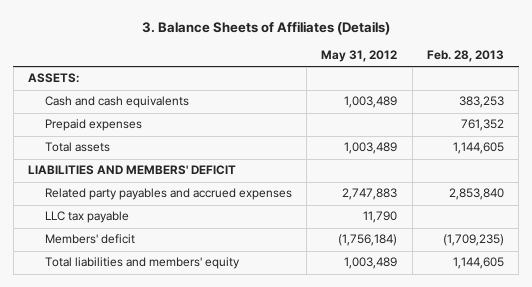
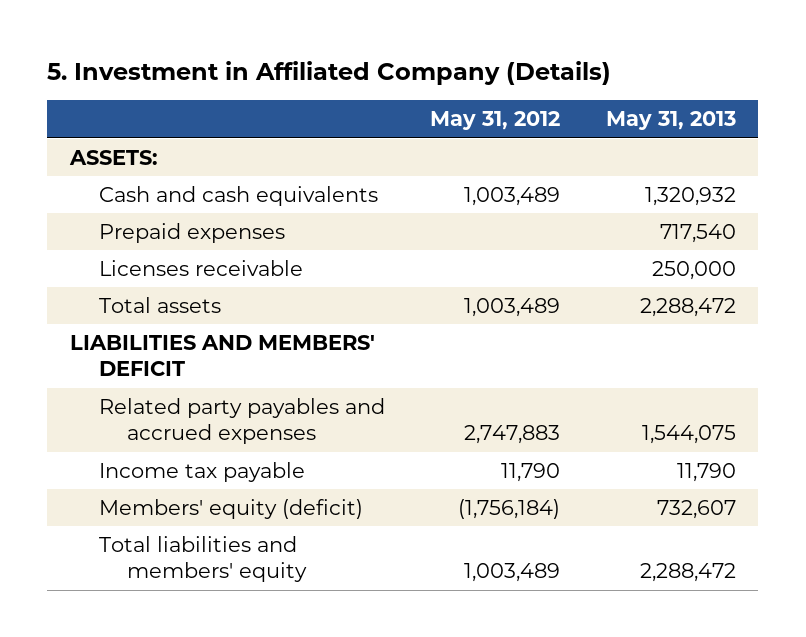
- 3. Balance Sheets of Affiliates (Details)
+ 5. Investment in Affiliated Company (Details)
- | May 31, 2012 | Feb. 28, 2013
+ | May 31, 2012 | May 31, 2013
+ Licenses receivable | | 250,000
- LLC tax payable | 11,790 |
- Members' deficit | (1,756,184) | (1,709,235)
+ Income tax payable | 11,790 | 11,790
+ Members' equity (deficit) | (1,756,184) | 732,607

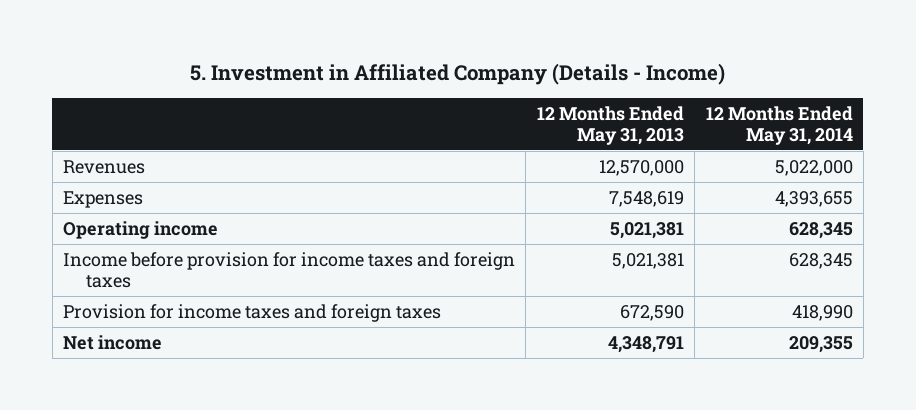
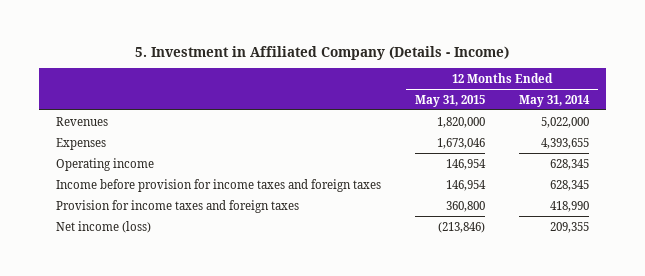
- | 12 Months Ended May 31, 2013 | 12 Months Ended May 31, 2014
+ | 12 Months Ended May 31, 2015 | 12 Months Ended May 31, 2014
- Net income | 4,348,791 | 209,355
+ Net income (loss) | (213,846) | 209,355

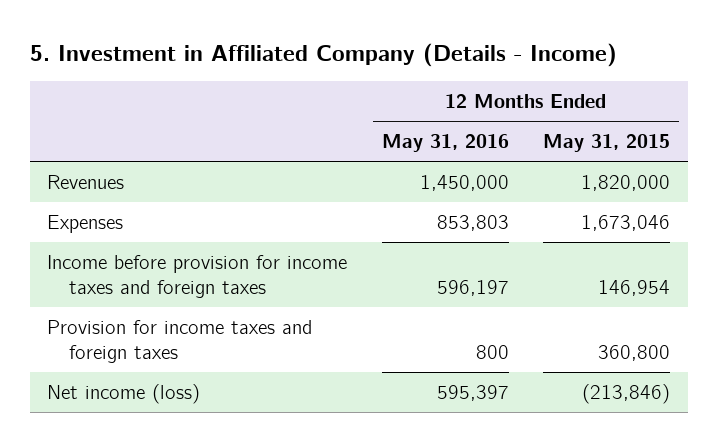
- | 12 Months Ended May 31, 2015 | 12 Months Ended May 31, 2014
+ | 12 Months Ended May 31, 2016 | 12 Months Ended May 31, 2015
- Operating income | 146,954 | 628,345

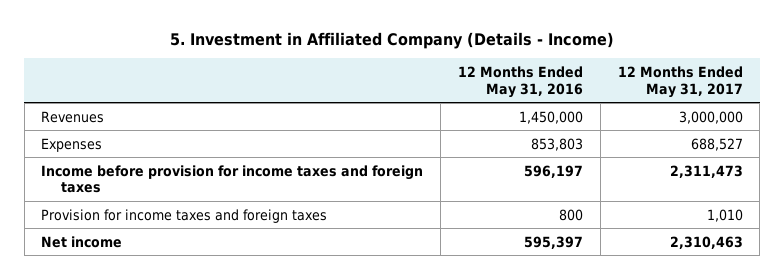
- | 12 Months Ended May 31, 2016 | 12 Months Ended May 31, 2015
+ | 12 Months Ended May 31, 2016 | 12 Months Ended May 31, 2017
- Net income (loss) | 595,397 | (213,846)
+ Net income | 595,397 | 2,310,463

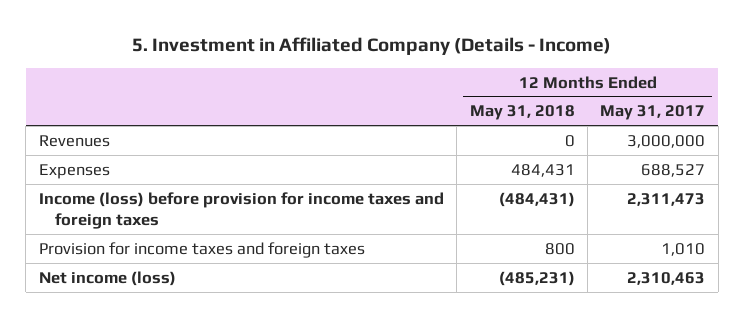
- | 12 Months Ended May 31, 2016 | 12 Months Ended May 31, 2017
+ | 12 Months Ended May 31, 2018 | 12 Months Ended May 31, 2017
- Income before provision for income taxes and foreign taxes | 596,197 | 2,311,473
+ Income (loss) before provision for income taxes and foreign taxes | (484,431) | 2,311,473
- Net income | 595,397 | 2,310,463
+ Net income (loss) | (485,231) | 2,310,463

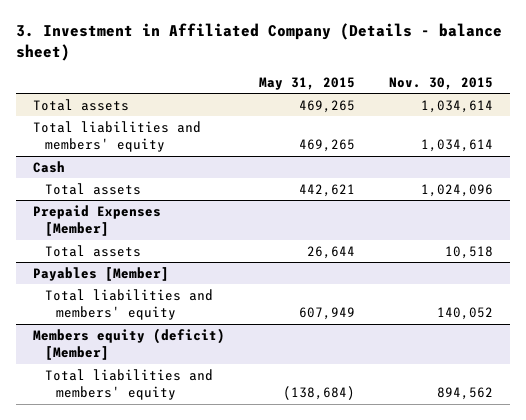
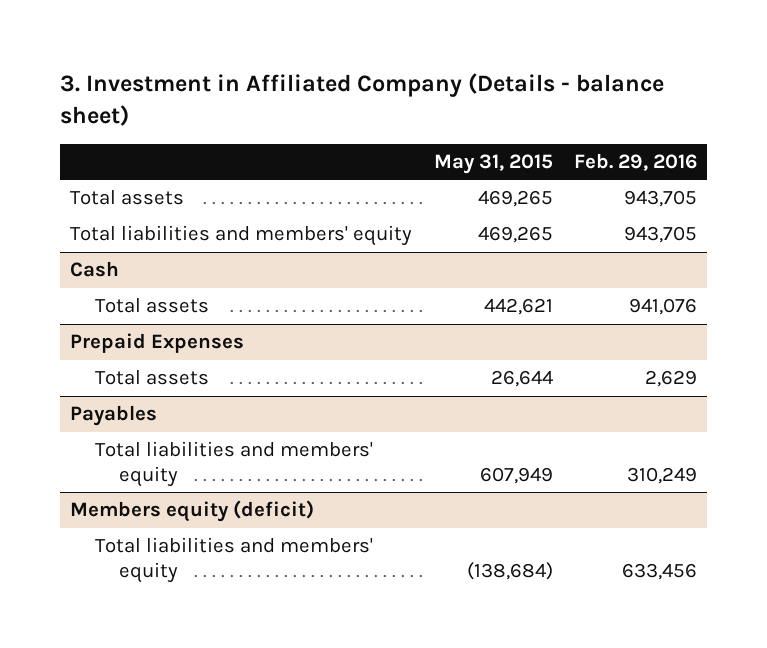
- | May 31, 2015 | Nov. 30, 2015
+ | May 31, 2015 | Feb. 29, 2016
- Prepaid Expenses [Member]
+ Prepaid Expenses
- Payables [Member]
+ Payables
- Members equity (deficit) [Member]
+ Members equity (deficit)

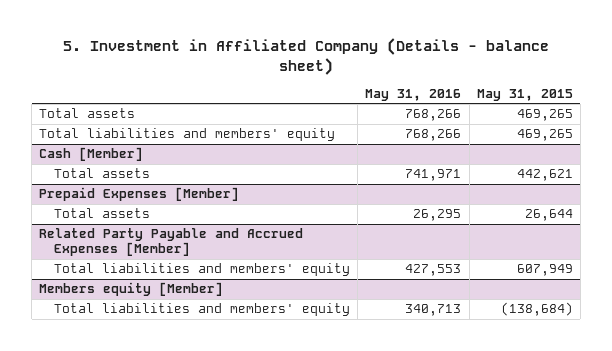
- 3. Investment in Affiliated Company (Details - balance sheet)
+ 5. Investment in Affiliated Company (Details - balance sheet)
- | May 31, 2015 | Feb. 29, 2016
+ | May 31, 2016 | May 31, 2015
- Cash
+ Cash [Member]
- Prepaid Expenses
+ Prepaid Expenses [Member]
- Payables
+ Related Party Payable and Accrued Expenses [Member]
- Members equity (deficit)
+ Members equity [Member]

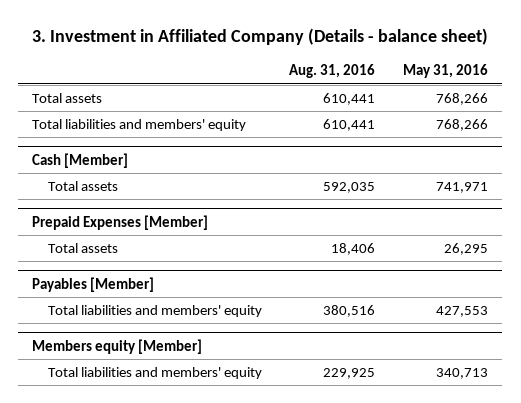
- 5. Investment in Affiliated Company (Details - balance sheet)
+ 3. Investment in Affiliated Company (Details - balance sheet)
- | May 31, 2016 | May 31, 2015
+ | Aug. 31, 2016 | May 31, 2016
- Related Party Payable and Accrued Expenses [Member]
+ Payables [Member]

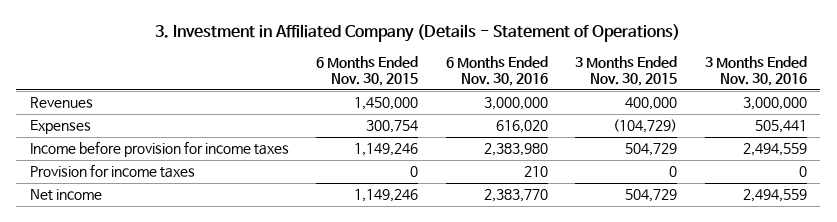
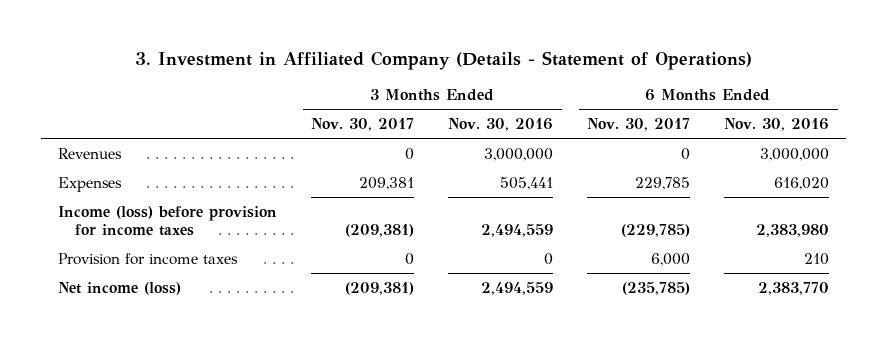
- | 6 Months Ended Nov. 30, 2015 | 6 Months Ended Nov. 30, 2016 | 3 Months Ended Nov. 30, 2015 | 3 Months Ended Nov. 30, 2016
+ | 3 Months Ended Nov. 30, 2017 | 3 Months Ended Nov. 30, 2016 | 6 Months Ended Nov. 30, 2017 | 6 Months Ended Nov. 30, 2016
- Income before provision for income taxes | 1,149,246 | 2,383,980 | 504,729 | 2,494,559
+ Income (loss) before provision for income taxes | (209,381) | 2,494,559 | (229,785) | 2,383,980
- Net income | 1,149,246 | 2,383,770 | 504,729 | 2,494,559
+ Net income (loss) | (209,381) | 2,494,559 | (235,785) | 2,383,770

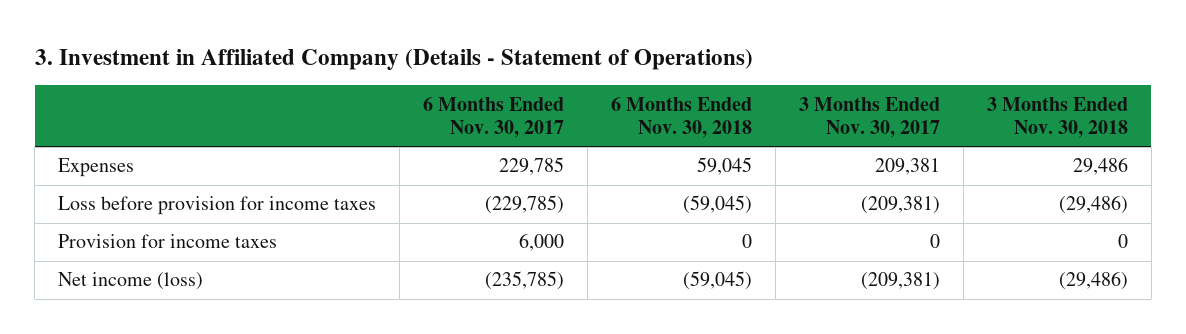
- | 3 Months Ended Nov. 30, 2017 | 3 Months Ended Nov. 30, 2016 | 6 Months Ended Nov. 30, 2017 | 6 Months Ended Nov. 30, 2016
+ | 6 Months Ended Nov. 30, 2017 | 6 Months Ended Nov. 30, 2018 | 3 Months Ended Nov. 30, 2017 | 3 Months Ended Nov. 30, 2018
- Revenues | 0 | 3,000,000 | 0 | 3,000,000
- Income (loss) before provision for income taxes | (209,381) | 2,494,559 | (229,785) | 2,383,980
+ Loss before provision for income taxes | (229,785) | (59,045) | (209,381) | (29,486)

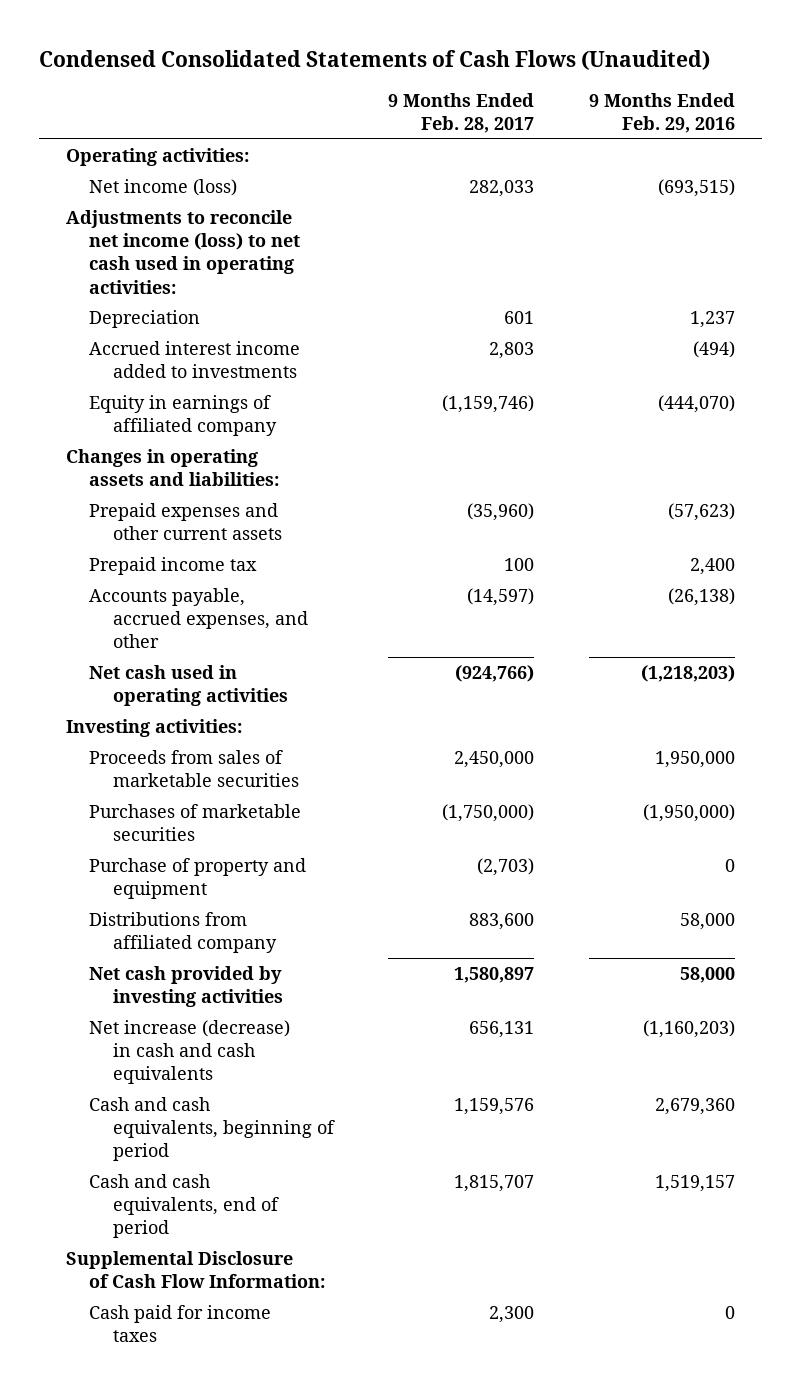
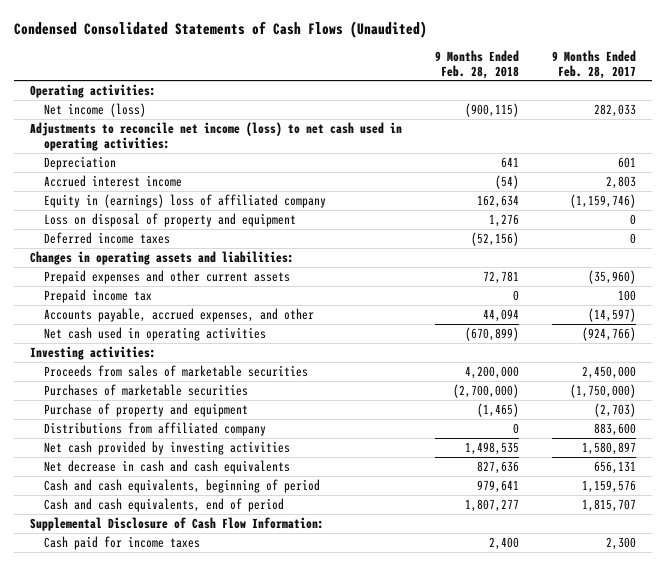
- | 9 Months Ended Feb. 28, 2017 | 9 Months Ended Feb. 29, 2016
+ | 9 Months Ended Feb. 28, 2018 | 9 Months Ended Feb. 28, 2017
- Accrued interest income added to investments | 2,803 | (494)
- Equity in earnings of affiliated company | (1,159,746) | (444,070)
+ Accrued interest income | (54) | 2,803
+ Equity in (earnings) loss of affiliated company | 162,634 | (1,159,746)
+ Loss on disposal of property and equipment | 1,276 | 0
+ Deferred income taxes | (52,156) | 0
- Net increase (decrease) in cash and cash equivalents | 656,131 | (1,160,203)
+ Net decrease in cash and cash equivalents | 827,636 | 656,131

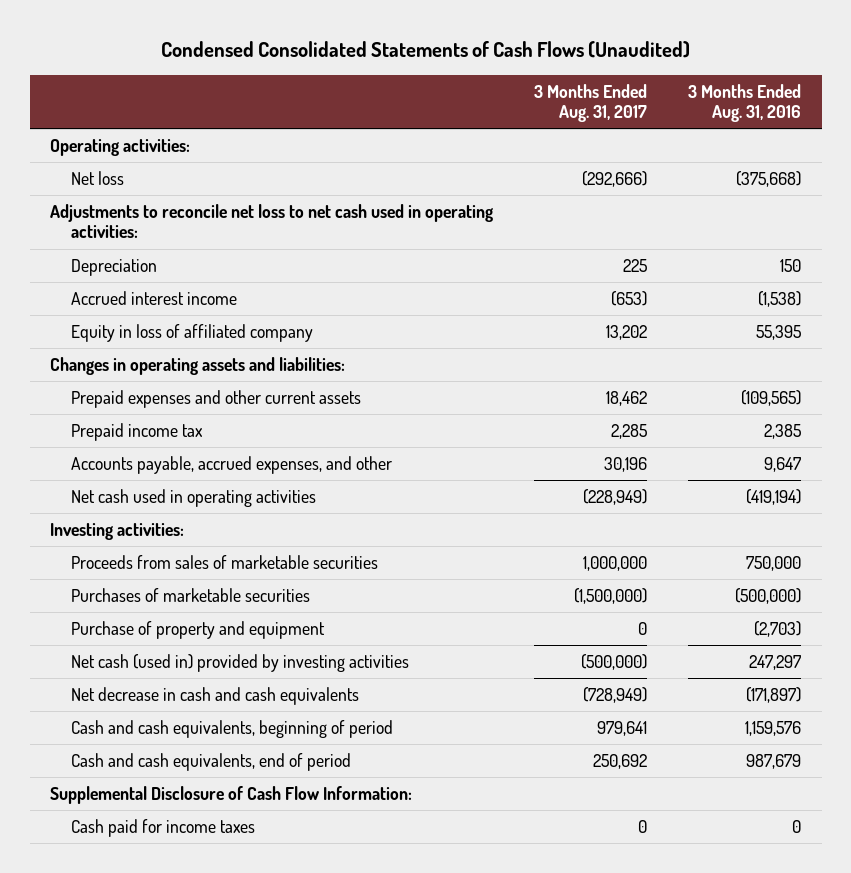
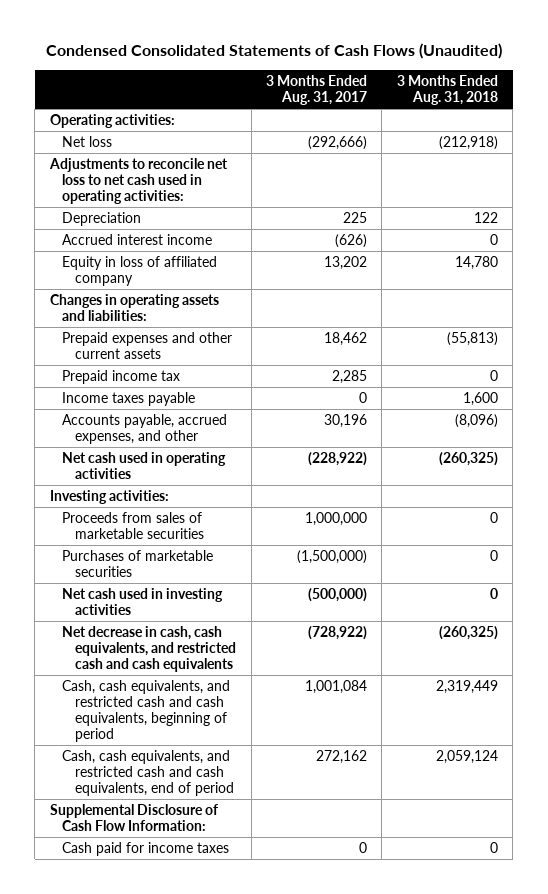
- | 3 Months Ended Aug. 31, 2017 | 3 Months Ended Aug. 31, 2016
+ | 3 Months Ended Aug. 31, 2017 | 3 Months Ended Aug. 31, 2018
- Accrued interest income | (653) | (1,538)
+ Accrued interest income | (626) | 0
+ Income taxes payable | 0 | 1,600
- Net cash used in operating activities | (228,949) | (419,194)
+ Net cash used in operating activities | (228,922) | (260,325)
- Purchase of property and equipment | 0 | (2,703)
- Net cash (used in) provided by investing activities | (500,000) | 247,297
- Net decrease in cash and cash equivalents | (728,949) | (171,897)
- Cash and cash equivalents, beginning of period | 979,641 | 1,159,576
- Cash and cash equivalents, end of period | 250,692 | 987,679
+ Net cash used in investing activities | (500,000) | 0
+ Net decrease in cash, cash equivalents, and restricted cash and cash equivalents | (728,922) | (260,325)
+ Cash, cash equivalents, and restricted cash and cash equivalents, beginning of period | 1,001,084 | 2,319,449
+ Cash, cash equivalents, and restricted cash and cash equivalents, end of period | 272,162 | 2,059,124

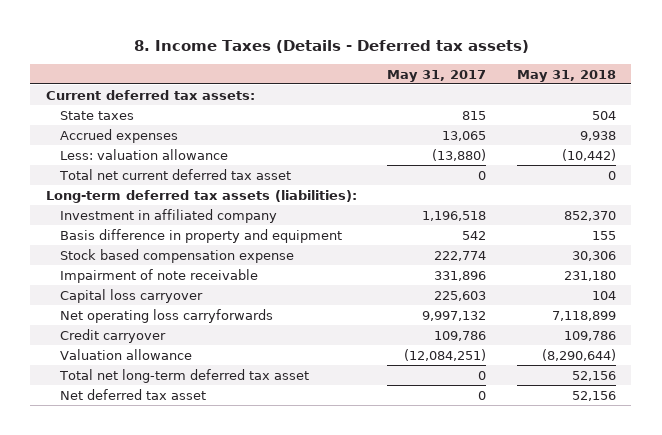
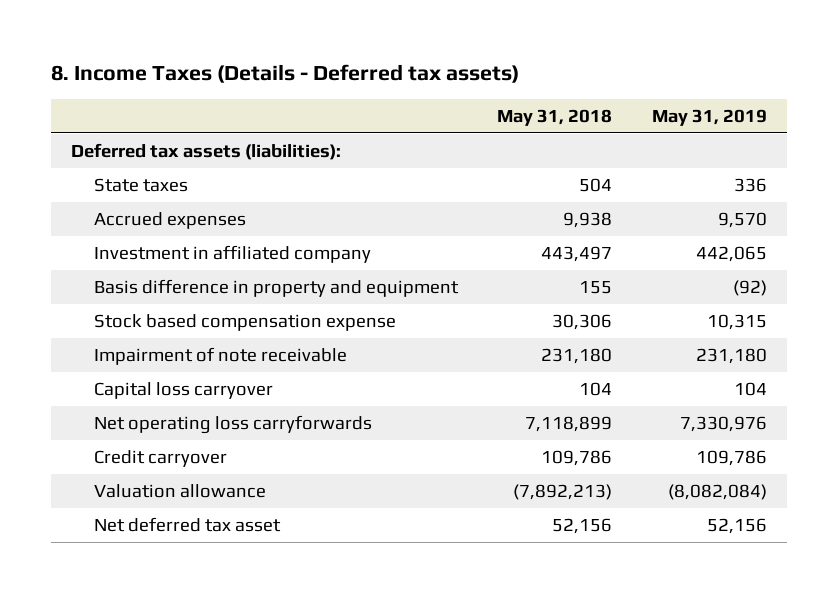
- | May 31, 2017 | May 31, 2018
+ | May 31, 2018 | May 31, 2019
- Current deferred tax assets:
+ Deferred tax assets (liabilities):
- Less: valuation allowance | (13,880) | (10,442)
- Total net current deferred tax asset | 0 | 0
- Long-term deferred tax assets (liabilities):
- Investment in affiliated company | 1,196,518 | 852,370
+ Investment in affiliated company | 443,497 | 442,065
- Valuation allowance | (12,084,251) | (8,290,644)
- Total net long-term deferred tax asset | 0 | 52,156
+ Valuation allowance | (7,892,213) | (8,082,084)

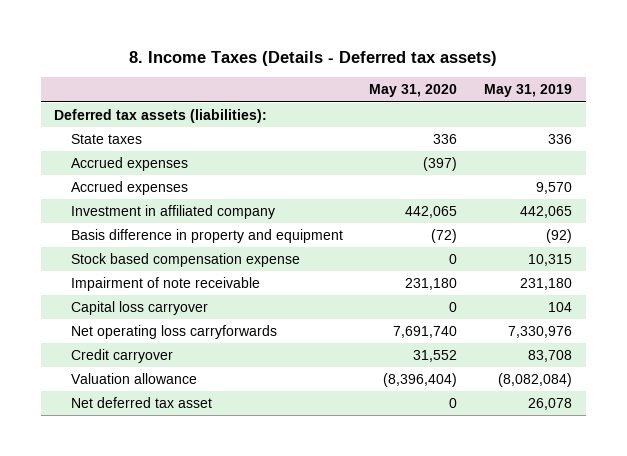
- | May 31, 2018 | May 31, 2019
+ | May 31, 2020 | May 31, 2019
+ Accrued expenses | (397) |
- Credit carryover | 109,786 | 109,786
+ Credit carryover | 31,552 | 83,708
- Net deferred tax asset | 52,156 | 52,156
+ Net deferred tax asset | 0 | 26,078

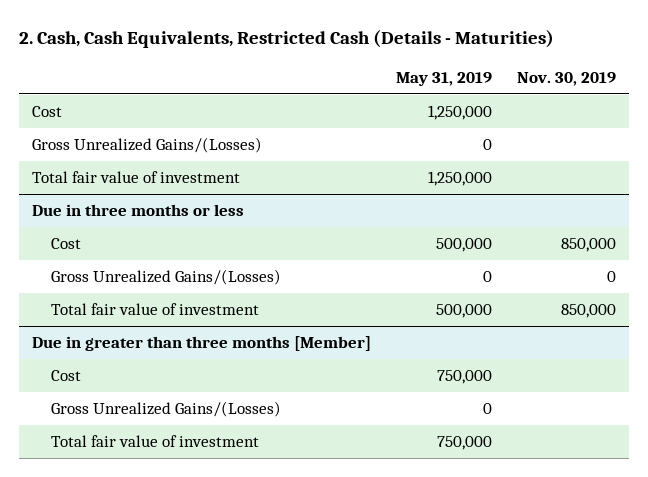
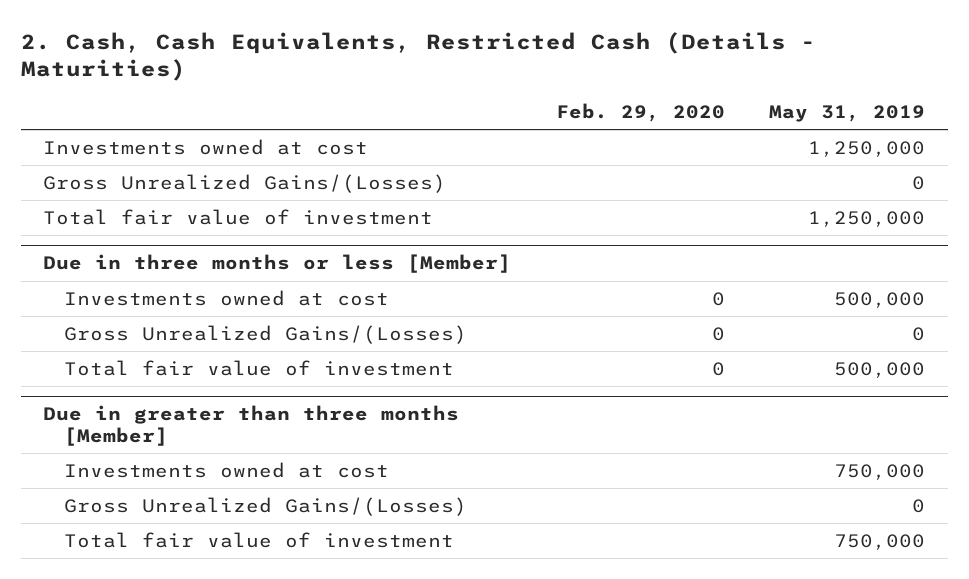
- | May 31, 2019 | Nov. 30, 2019
+ | Feb. 29, 2020 | May 31, 2019
- Cost | 1,250,000 |
+ Investments owned at cost | | 1,250,000
- Due in three months or less
- Cost | 500,000 | 850,000
+ Due in three months or less [Member]
+ Investments owned at cost | 0 | 500,000
@ Due in greater than three months [Member]
- Cost | 750,000 |
+ Investments owned at cost | | 750,000

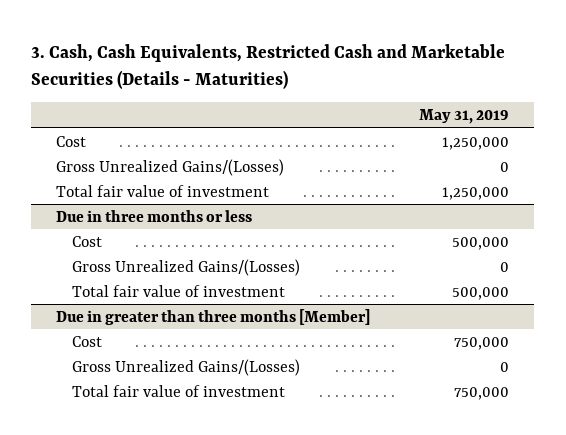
- 2. Cash, Cash Equivalents, Restricted Cash (Details - Maturities)
+ 3. Cash, Cash Equivalents, Restricted Cash and Marketable Securities (Details - Maturities)
- | Feb. 29, 2020 | May 31, 2019
+ | May 31, 2019
- Investments owned at cost | | 1,250,000
+ Cost | 1,250,000
- Due in three months or less [Member]
- Investments owned at cost | 0 | 500,000
+ Due in three months or less
+ Cost | 500,000
@ Due in greater than three months [Member]
- Investments owned at cost | | 750,000
+ Cost | 750,000

